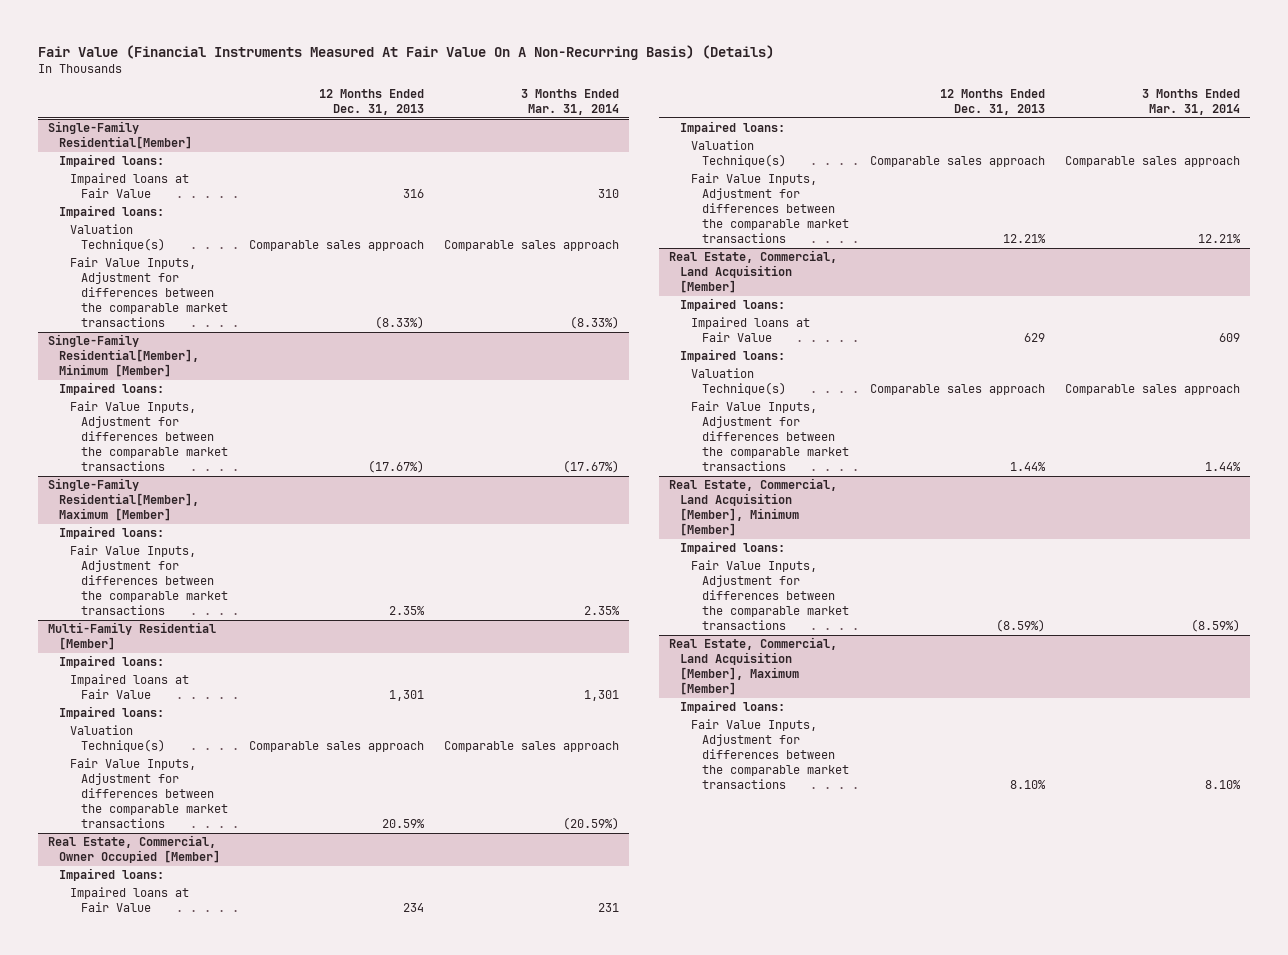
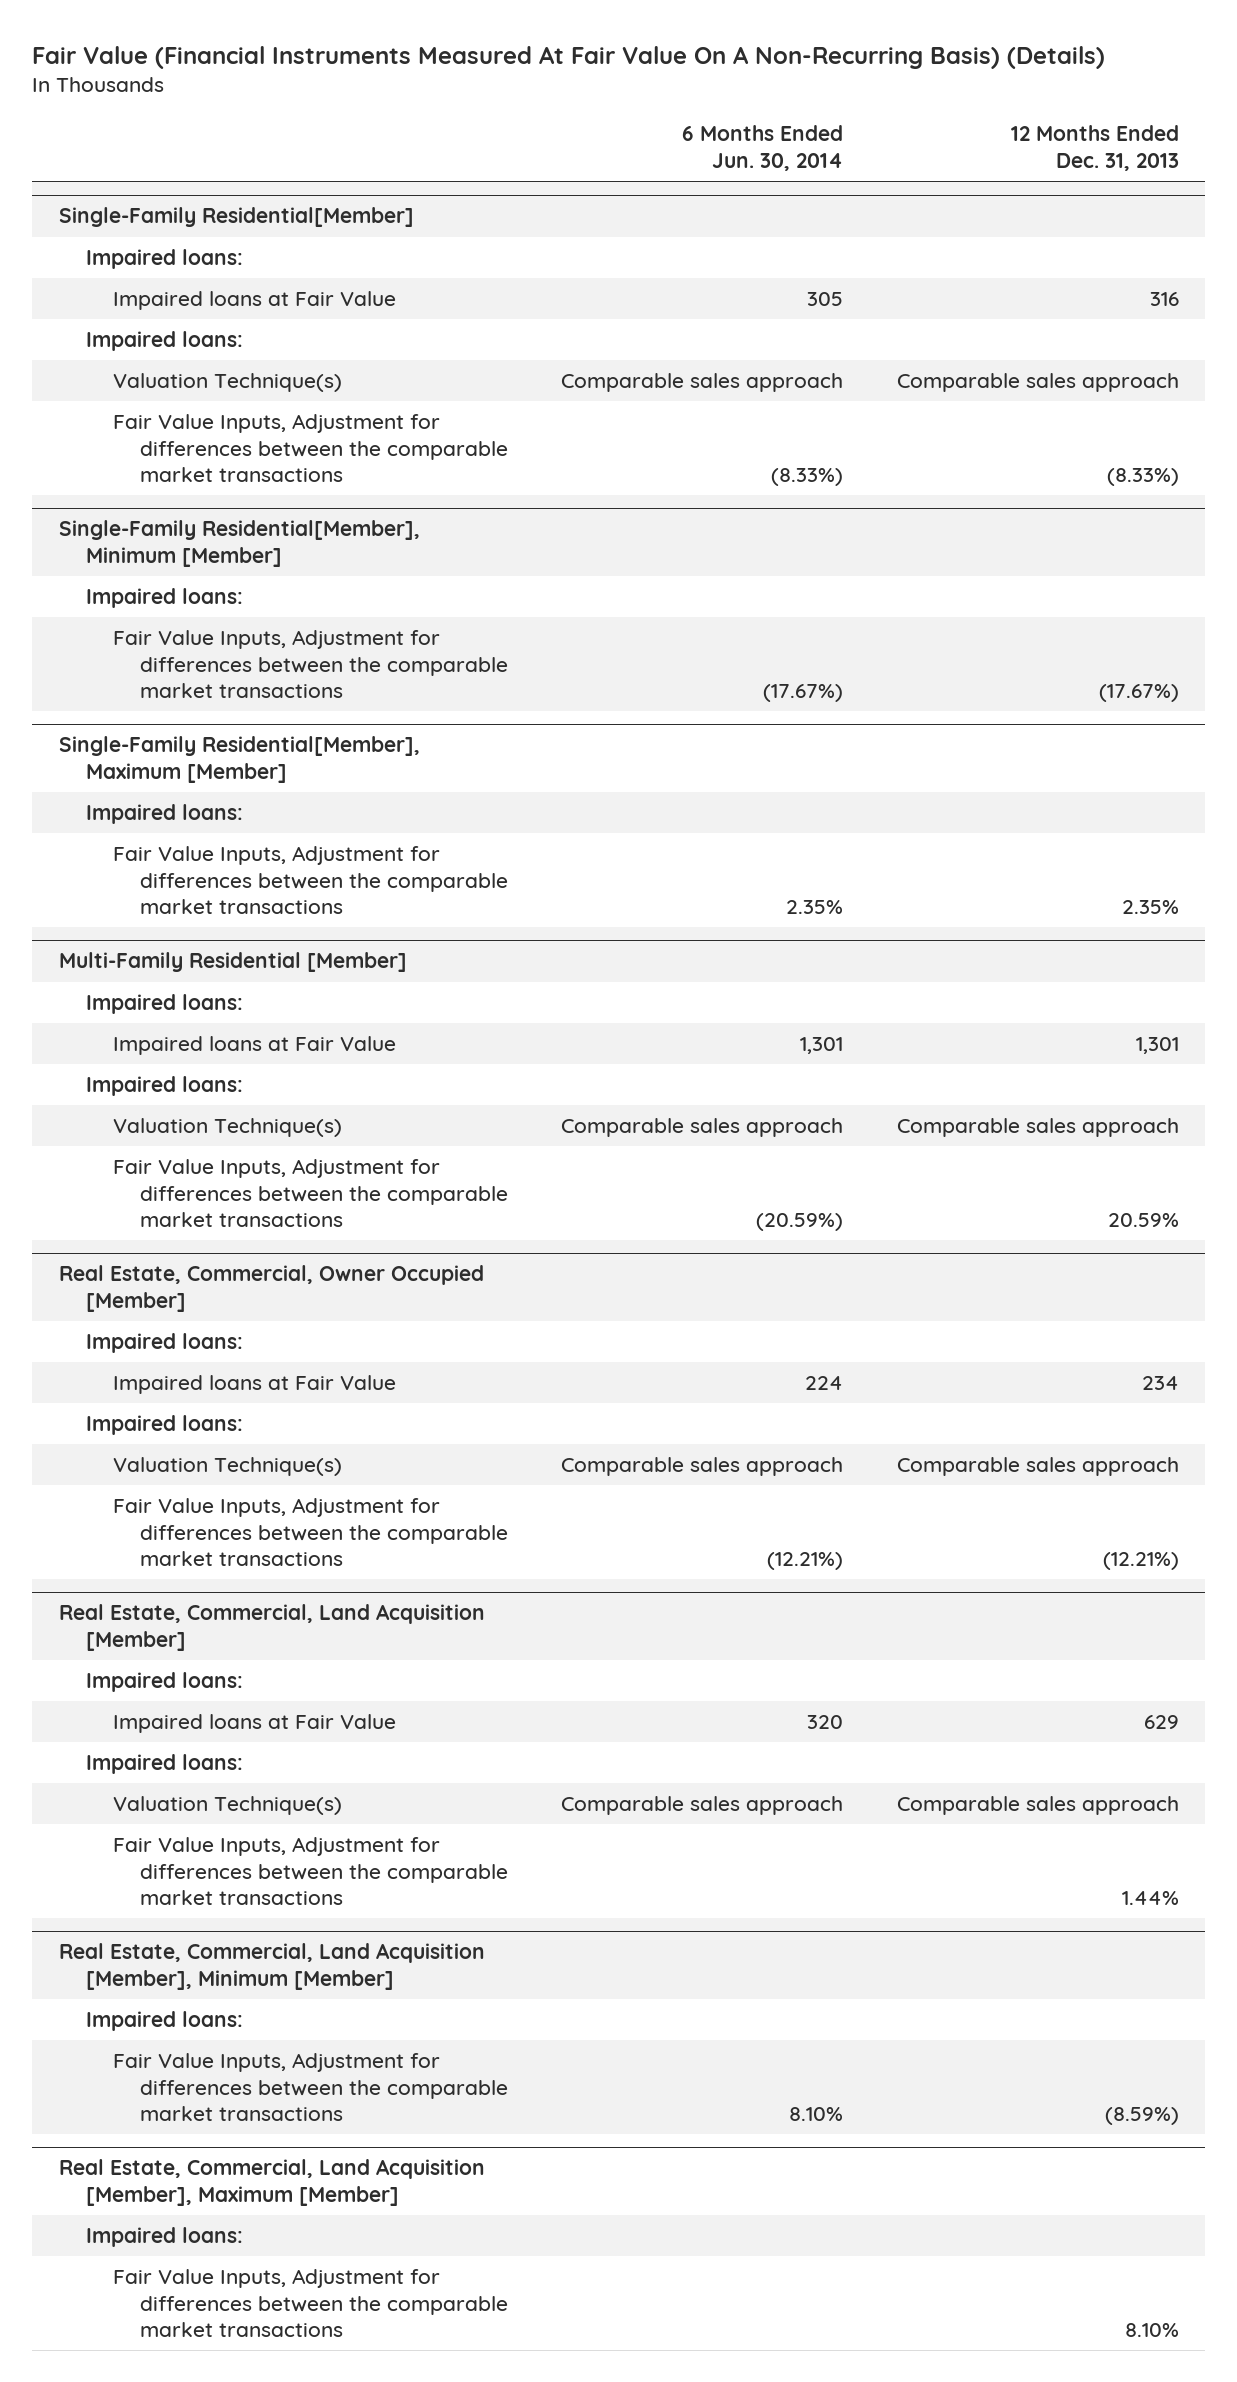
- | 12 Months Ended Dec. 31, 2013 | 3 Months Ended Mar. 31, 2014
+ | 6 Months Ended Jun. 30, 2014 | 12 Months Ended Dec. 31, 2013
@ Real Estate, Commercial, Owner Occupied [Member]
- Fair Value Inputs, Adjustment for differences between the comparable market transactions | 12.21% | 12.21%
+ Fair Value Inputs, Adjustment for differences between the comparable market transactions | (12.21%) | (12.21%)

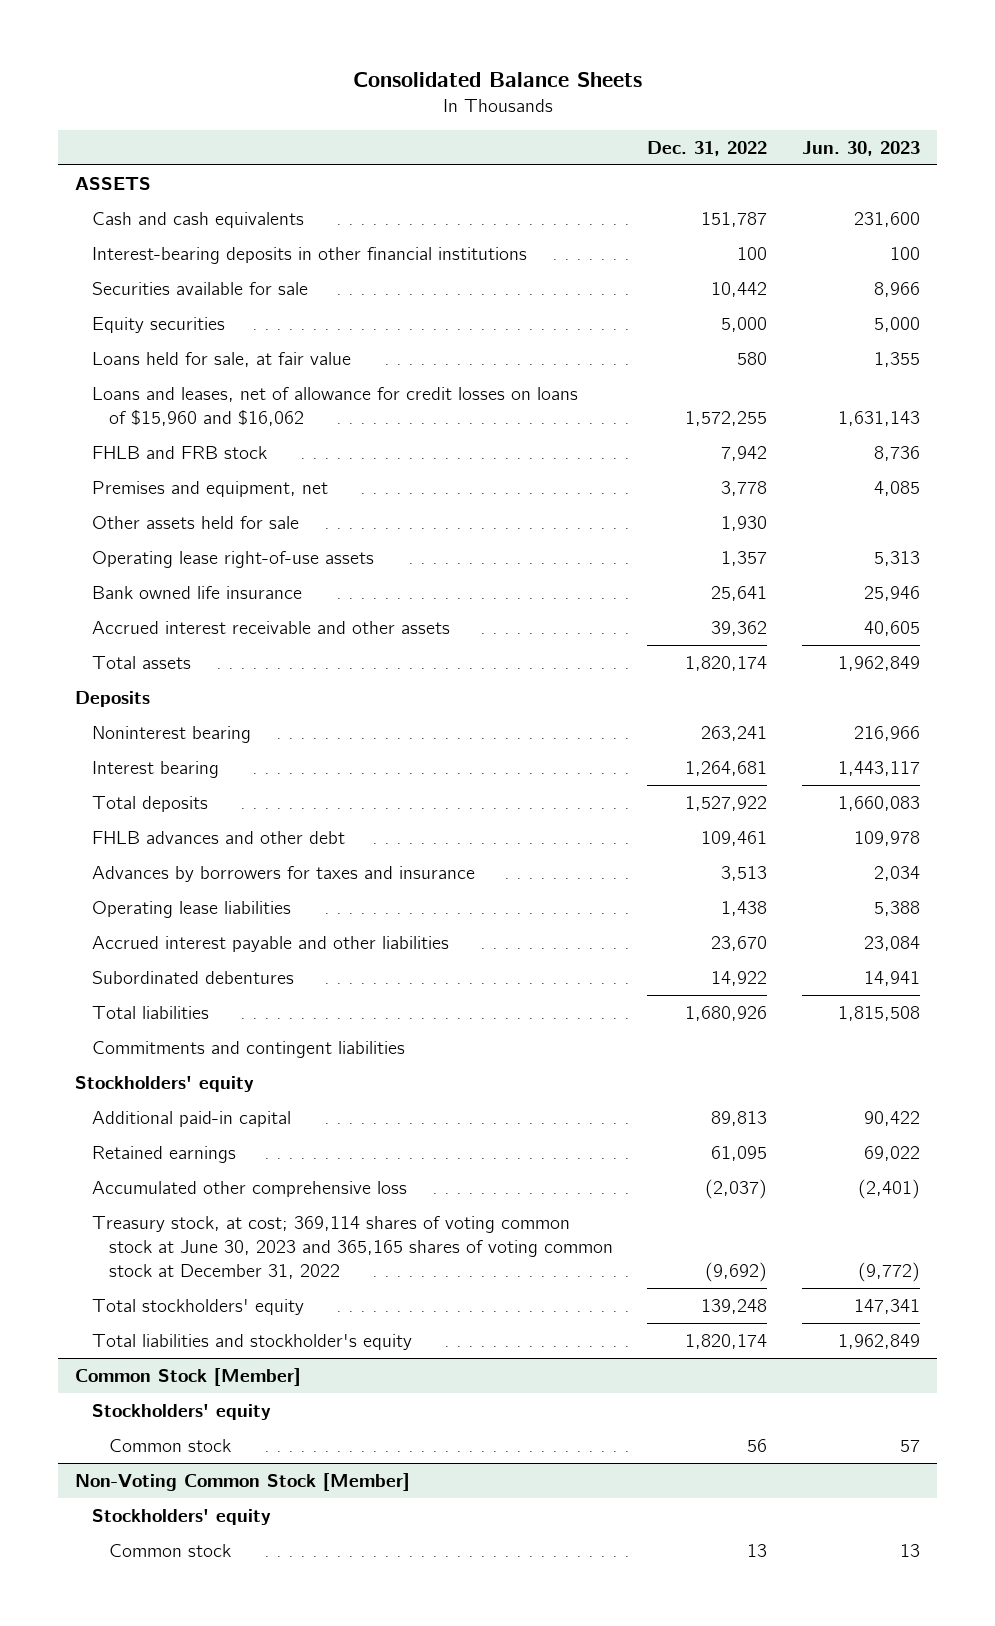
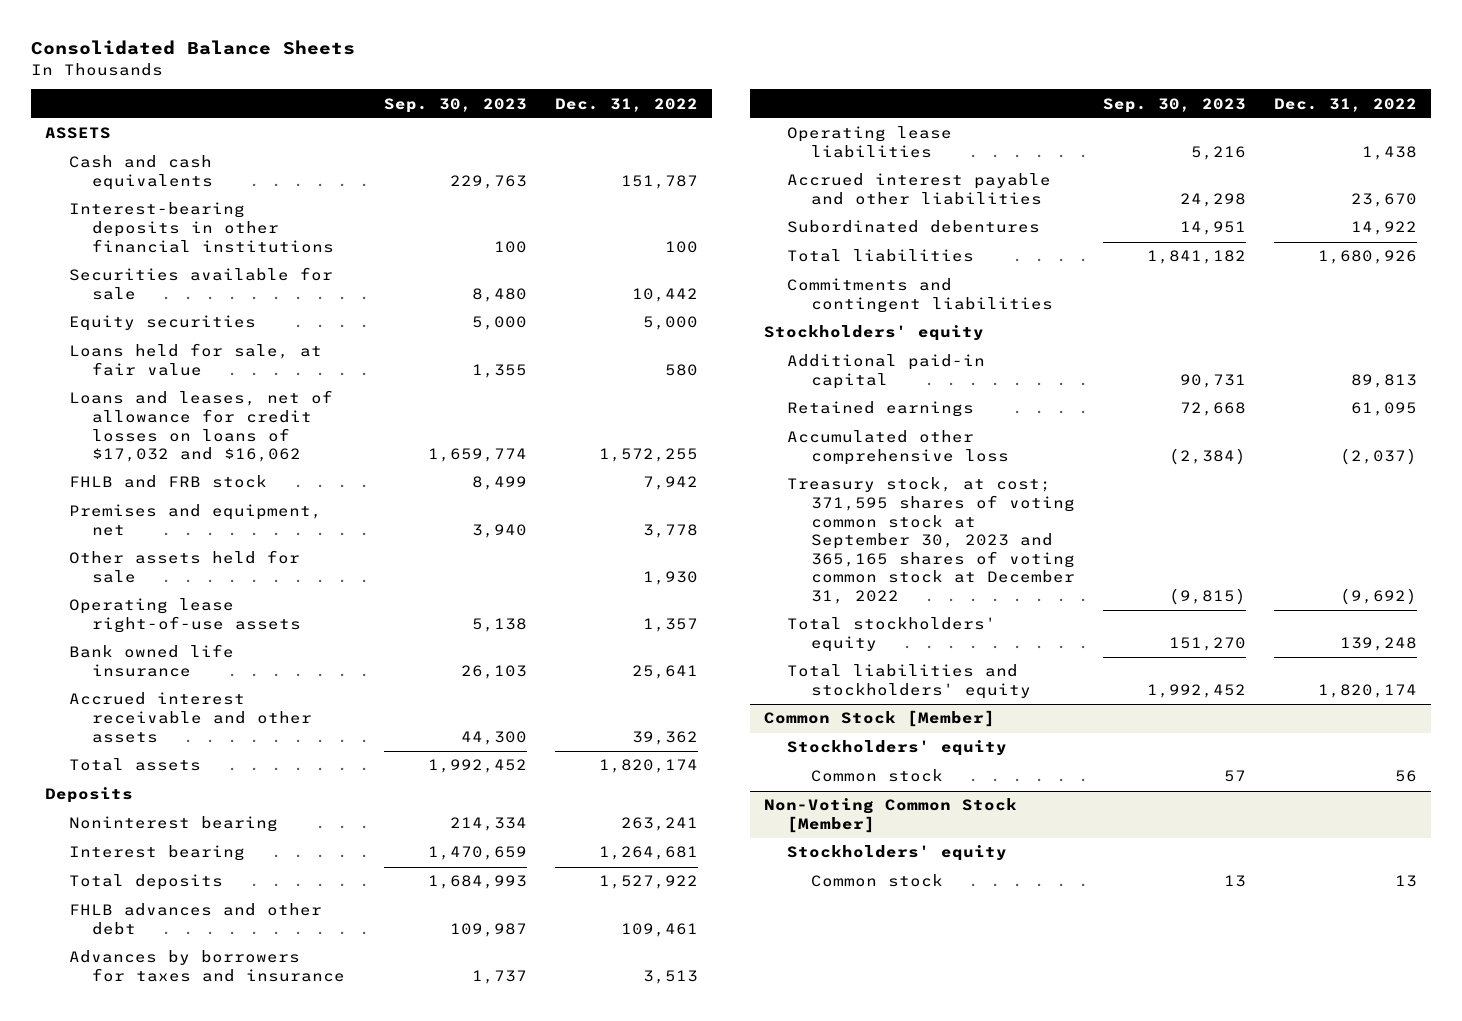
- | Dec. 31, 2022 | Jun. 30, 2023
+ | Sep. 30, 2023 | Dec. 31, 2022
- Loans and leases, net of allowance for credit losses on loans of $15,960 and $16,062 | 1,572,255 | 1,631,143
+ Loans and leases, net of allowance for credit losses on loans of $17,032 and $16,062 | 1,659,774 | 1,572,255
- Treasury stock, at cost; 369,114 shares of voting common stock at June 30, 2023 and 365,165 shares of voting common stock at December 31, 2022 | (9,692) | (9,772)
+ Treasury stock, at cost; 371,595 shares of voting common stock at September 30, 2023 and 365,165 shares of voting common stock at December 31, 2022 | (9,815) | (9,692)
- Total liabilities and stockholder's equity | 1,820,174 | 1,962,849
+ Total liabilities and stockholders' equity | 1,992,452 | 1,820,174

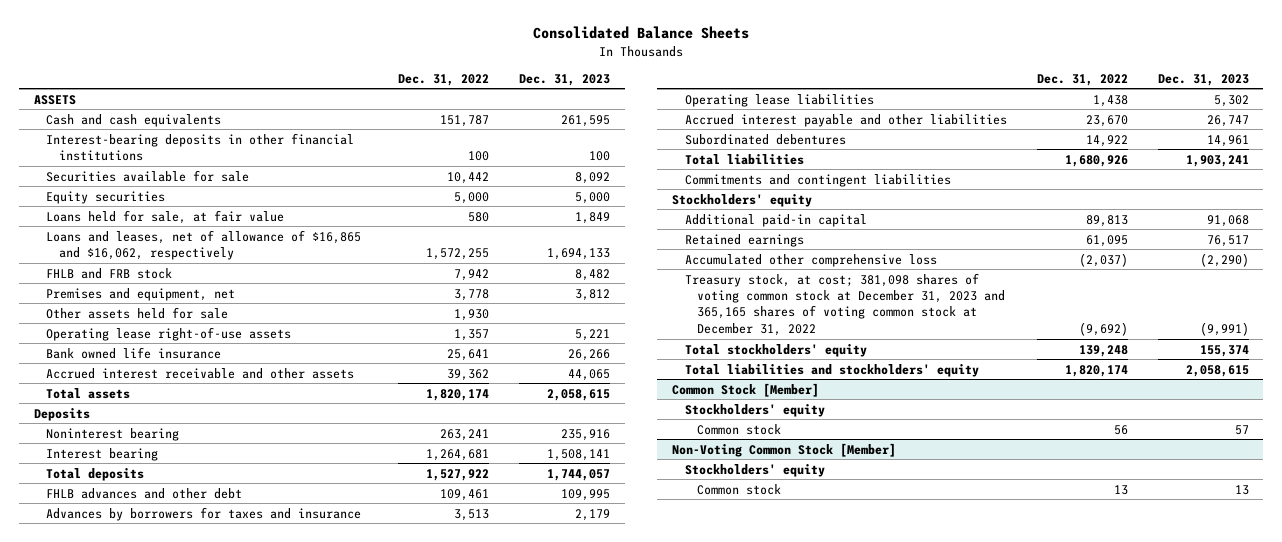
- | Sep. 30, 2023 | Dec. 31, 2022
+ | Dec. 31, 2022 | Dec. 31, 2023
- Loans and leases, net of allowance for credit losses on loans of $17,032 and $16,062 | 1,659,774 | 1,572,255
+ Loans and leases, net of allowance of $16,865 and $16,062, respectively | 1,572,255 | 1,694,133
- Treasury stock, at cost; 371,595 shares of voting common stock at September 30, 2023 and 365,165 shares of voting common stock at December 31, 2022 | (9,815) | (9,692)
+ Treasury stock, at cost; 381,098 shares of voting common stock at December 31, 2023 and 365,165 shares of voting common stock at December 31, 2022 | (9,692) | (9,991)

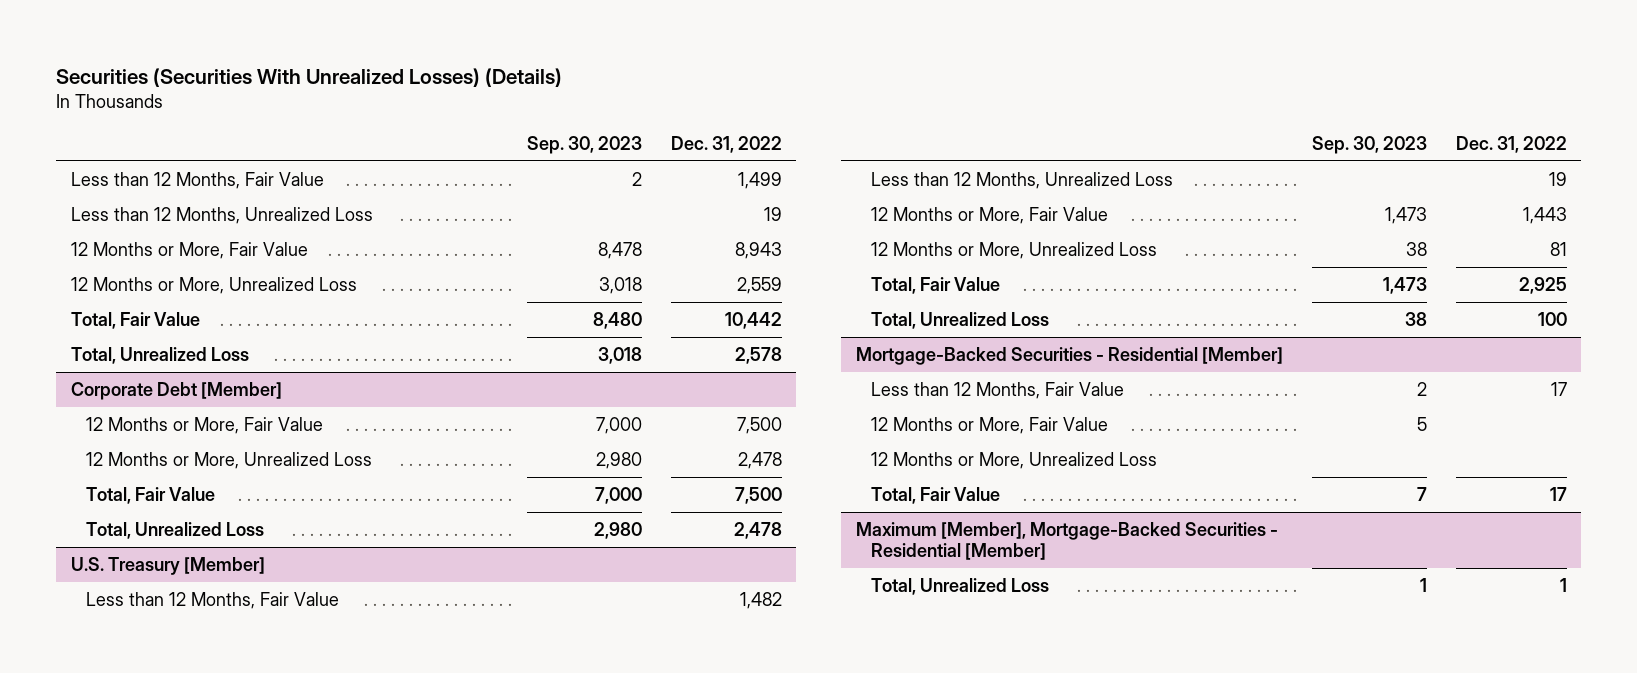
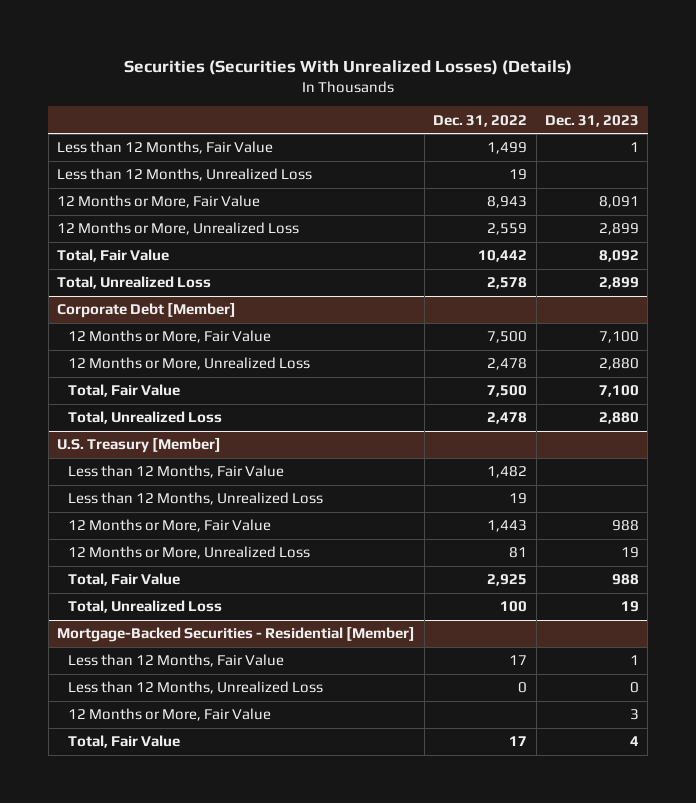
- | Sep. 30, 2023 | Dec. 31, 2022
+ | Dec. 31, 2022 | Dec. 31, 2023
@ Mortgage-Backed Securities - Residential [Member]
+ Less than 12 Months, Unrealized Loss | 0 | 0
- 12 Months or More, Unrealized Loss
- Maximum [Member], Mortgage-Backed Securities - Residential [Member]
- Total, Unrealized Loss | 1 | 1

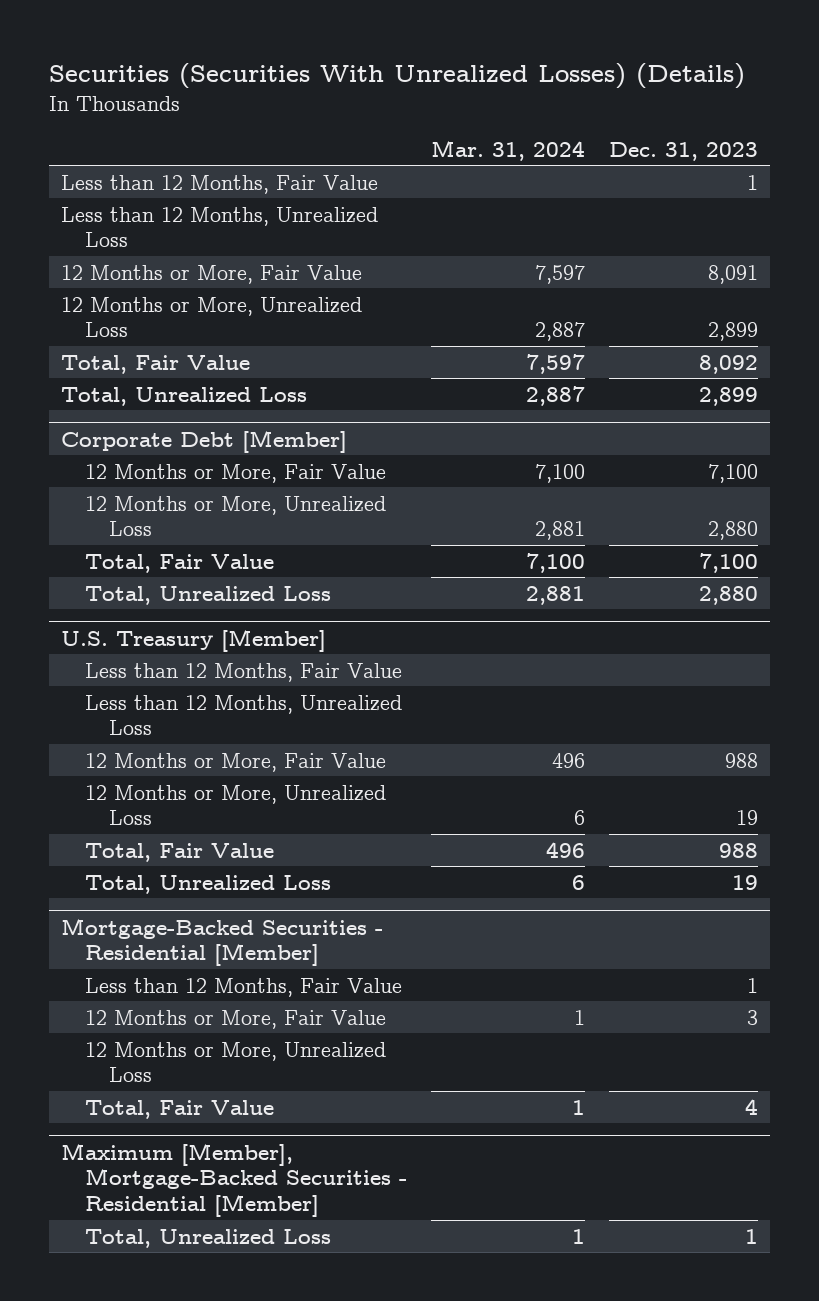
- | Dec. 31, 2022 | Dec. 31, 2023
+ | Mar. 31, 2024 | Dec. 31, 2023
@ Mortgage-Backed Securities - Residential [Member]
- Less than 12 Months, Unrealized Loss | 0 | 0
+ 12 Months or More, Unrealized Loss
+ Maximum [Member], Mortgage-Backed Securities - Residential [Member]
+ Total, Unrealized Loss | 1 | 1

